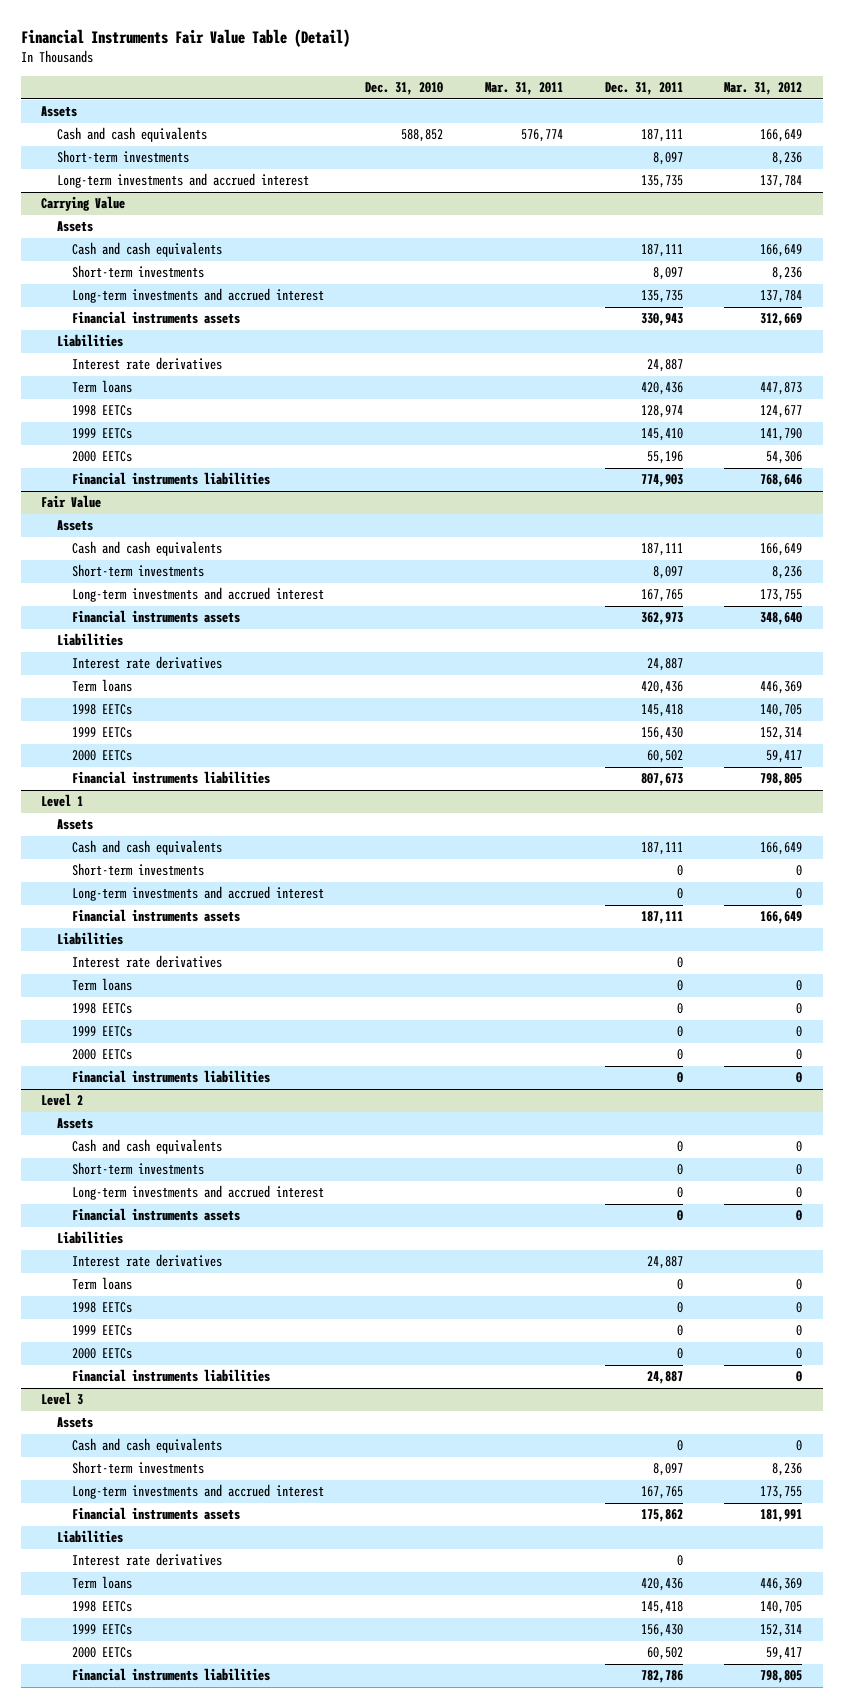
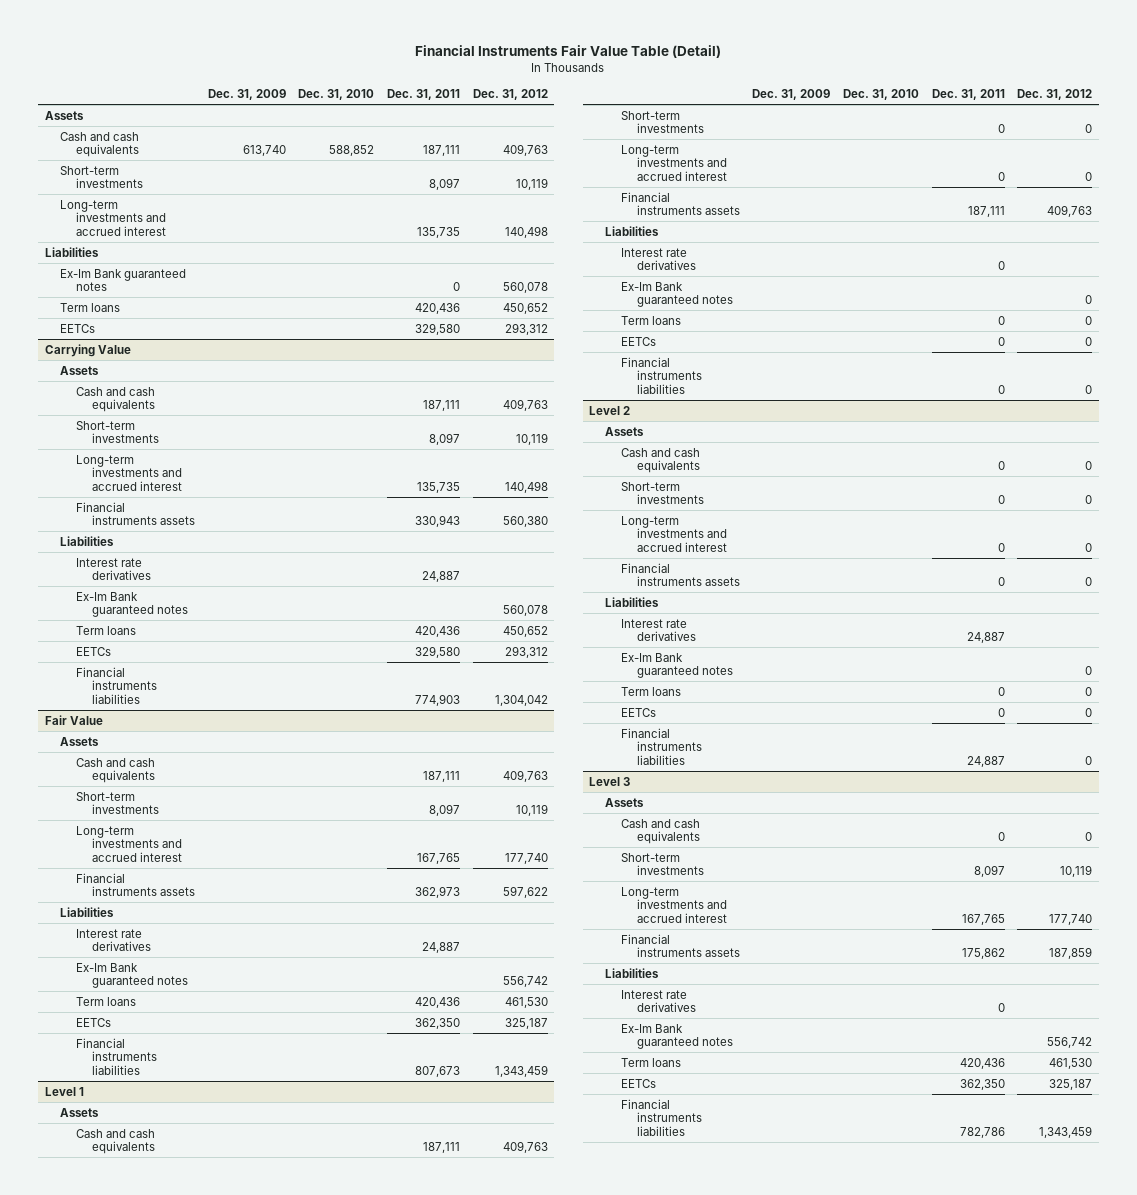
- | Dec. 31, 2010 | Mar. 31, 2011 | Dec. 31, 2011 | Mar. 31, 2012
+ | Dec. 31, 2009 | Dec. 31, 2010 | Dec. 31, 2011 | Dec. 31, 2012
+ Liabilities
+ Ex-Im Bank guaranteed notes | | | 0 | 560,078
+ Term loans | | | 420,436 | 450,652
+ EETCs | | | 329,580 | 293,312
@ Carrying Value
+ Ex-Im Bank guaranteed notes | | | | 560,078
- 1998 EETCs | | | 128,974 | 124,677
- 1999 EETCs | | | 145,410 | 141,790
- 2000 EETCs | | | 55,196 | 54,306
+ EETCs | | | 329,580 | 293,312
@ Fair Value
+ Ex-Im Bank guaranteed notes | | | | 556,742
- 1998 EETCs | | | 145,418 | 140,705
- 1999 EETCs | | | 156,430 | 152,314
- 2000 EETCs | | | 60,502 | 59,417
+ EETCs | | | 362,350 | 325,187
@ Level 1
+ Ex-Im Bank guaranteed notes | | | | 0
- 1998 EETCs | | | 0 | 0
- 1999 EETCs | | | 0 | 0
- 2000 EETCs | | | 0 | 0
+ EETCs | | | 0 | 0
@ Level 2
+ Ex-Im Bank guaranteed notes | | | | 0
- 1998 EETCs | | | 0 | 0
- 1999 EETCs | | | 0 | 0
- 2000 EETCs | | | 0 | 0
+ EETCs | | | 0 | 0
@ Level 3
+ Ex-Im Bank guaranteed notes | | | | 556,742
- 1998 EETCs | | | 145,418 | 140,705
- 1999 EETCs | | | 156,430 | 152,314
- 2000 EETCs | | | 60,502 | 59,417
+ EETCs | | | 362,350 | 325,187

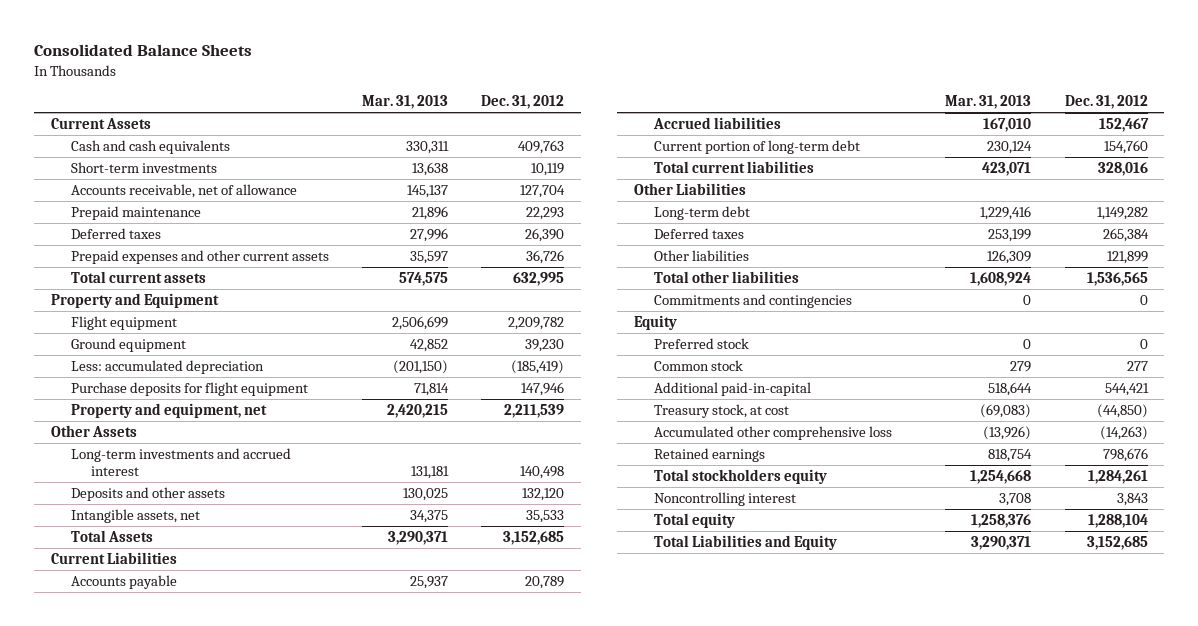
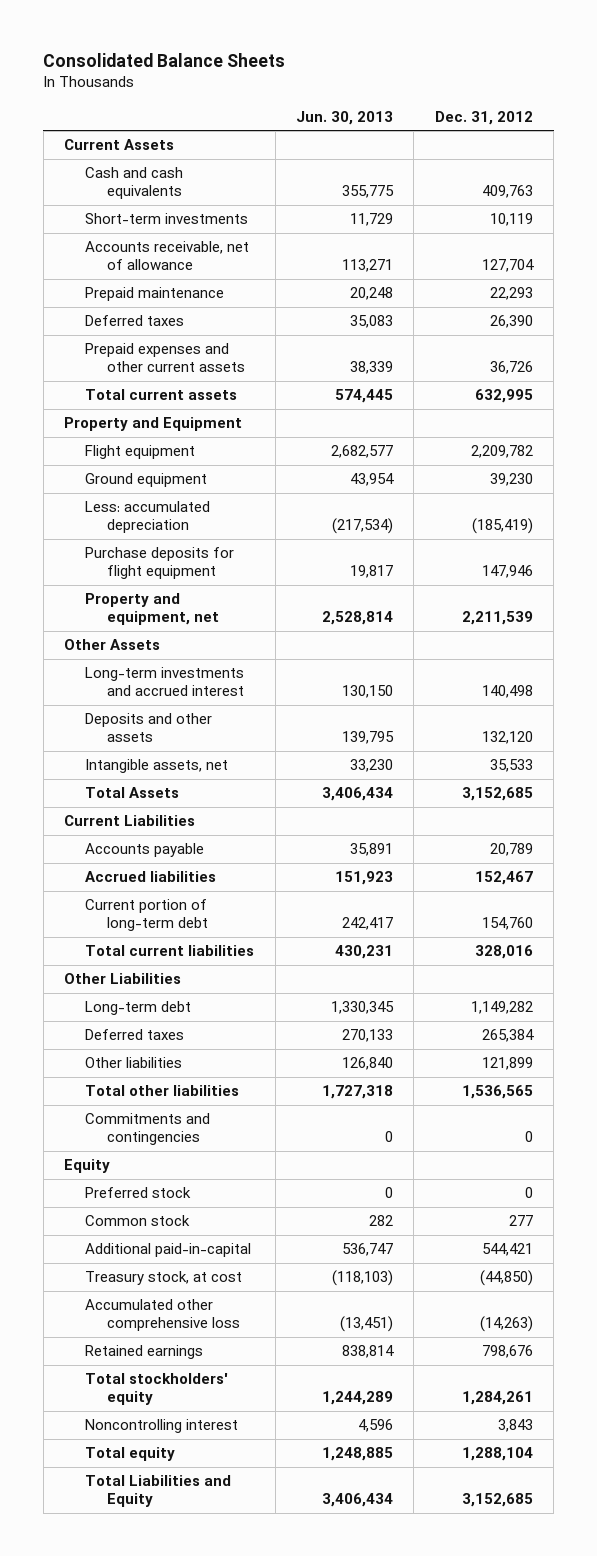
- | Mar. 31, 2013 | Dec. 31, 2012
+ | Jun. 30, 2013 | Dec. 31, 2012
- Total stockholders equity | 1,254,668 | 1,284,261
+ Total stockholders' equity | 1,244,289 | 1,284,261

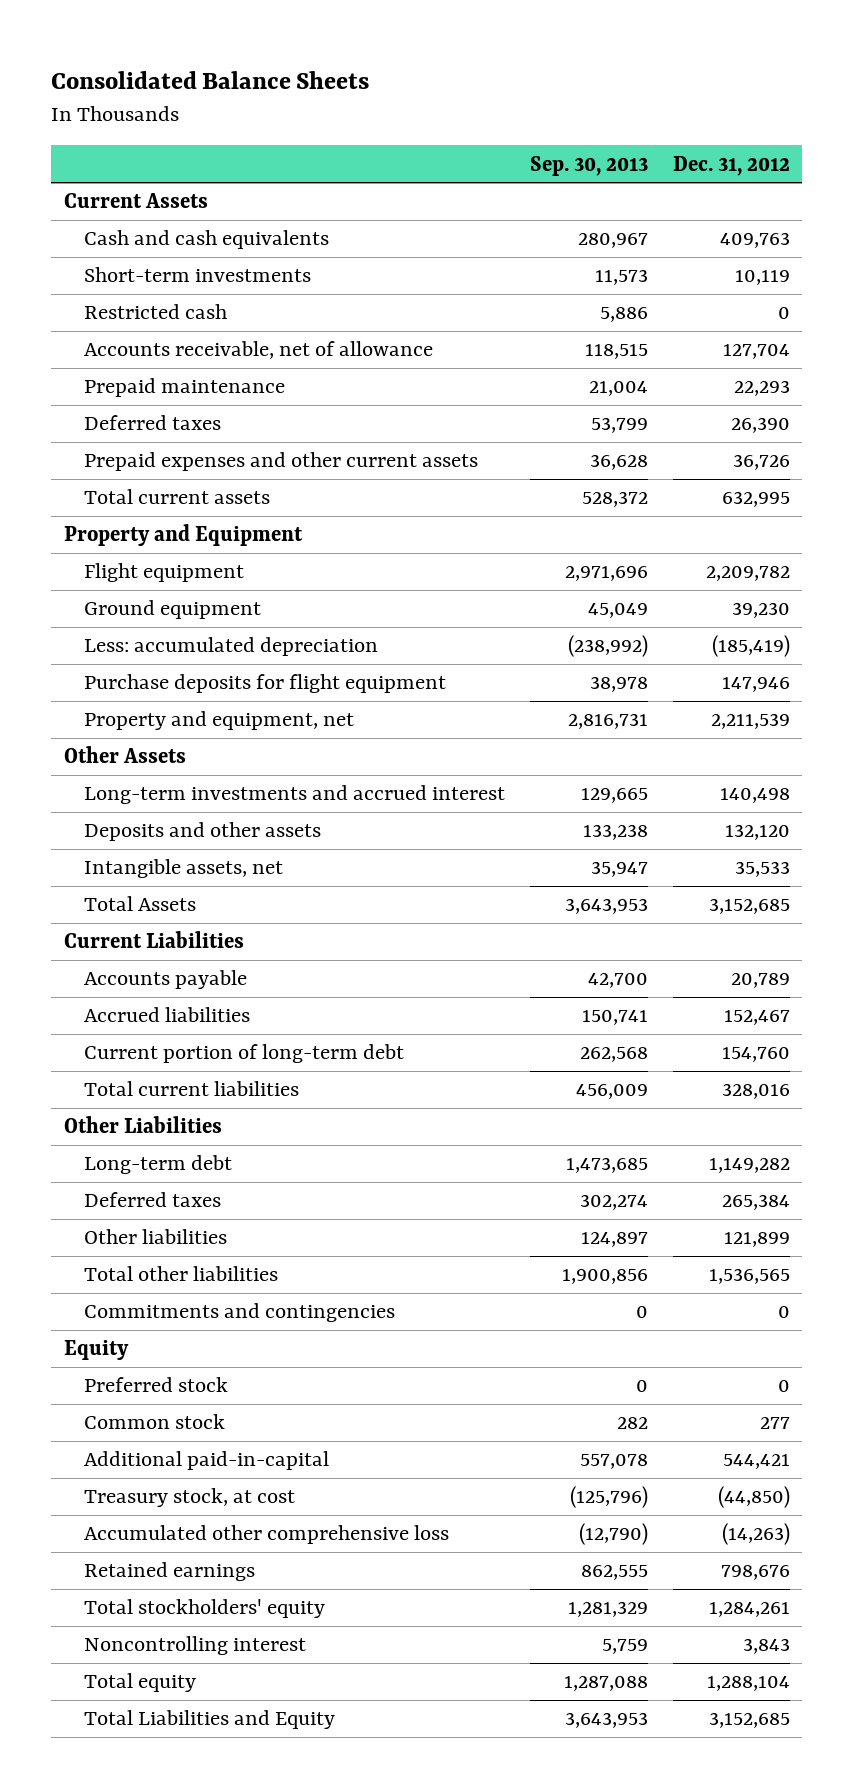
- | Jun. 30, 2013 | Dec. 31, 2012
+ | Sep. 30, 2013 | Dec. 31, 2012
+ Restricted cash | 5,886 | 0

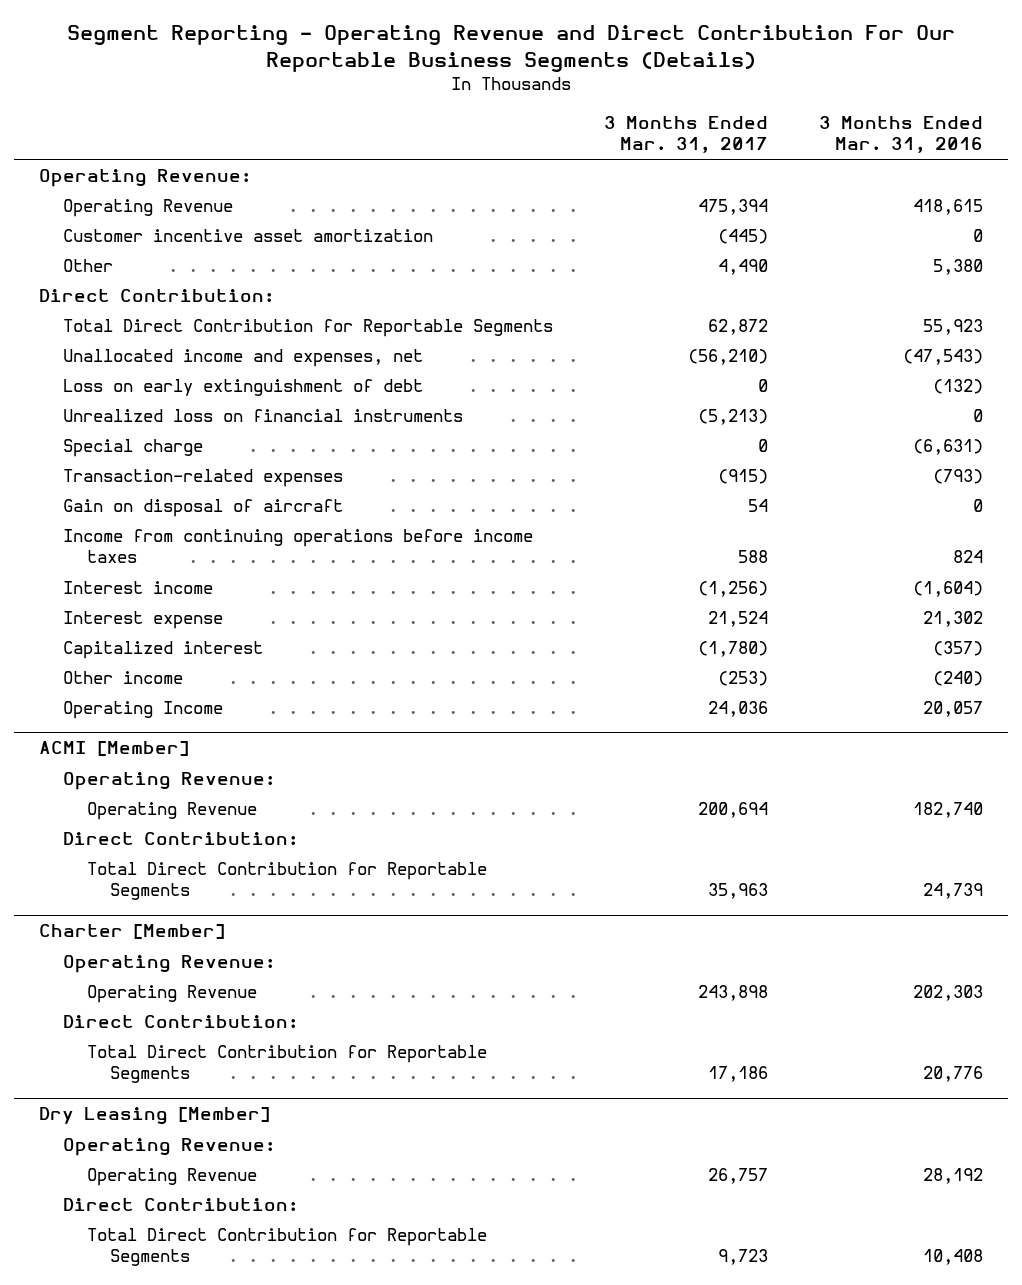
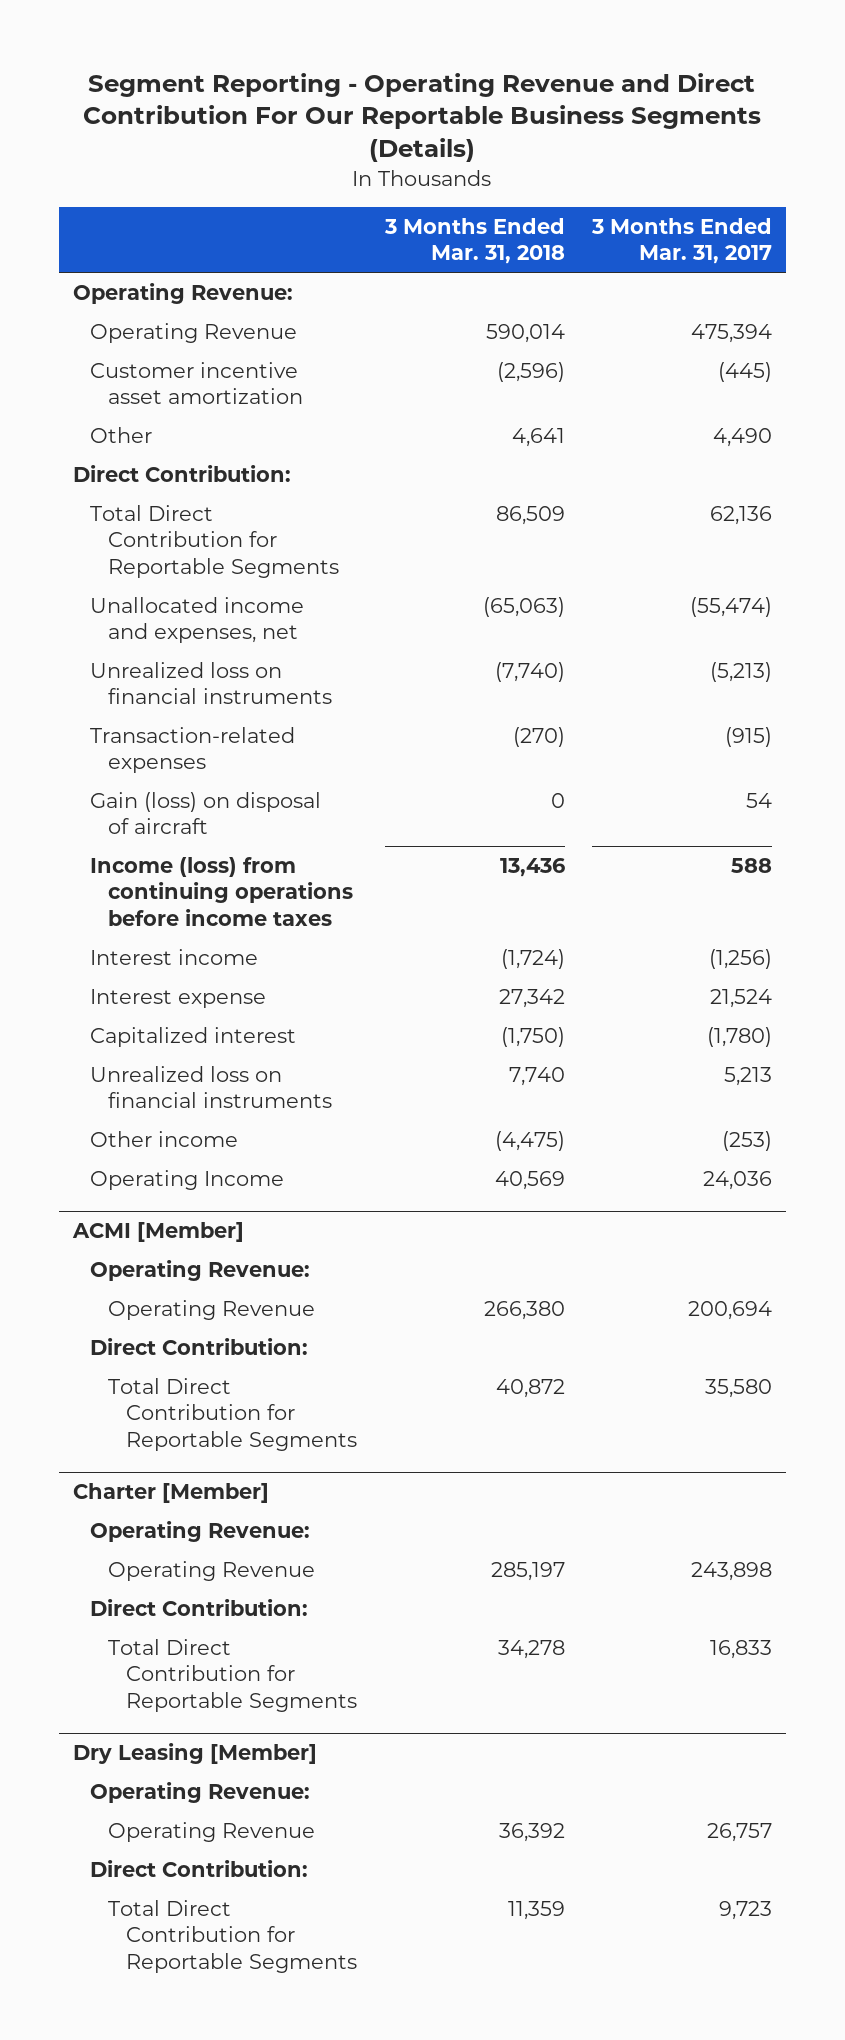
- | 3 Months Ended Mar. 31, 2017 | 3 Months Ended Mar. 31, 2016
+ | 3 Months Ended Mar. 31, 2018 | 3 Months Ended Mar. 31, 2017
- Total Direct Contribution for Reportable Segments | 62,872 | 55,923
- Unallocated income and expenses, net | (56,210) | (47,543)
- Loss on early extinguishment of debt | 0 | (132)
+ Total Direct Contribution for Reportable Segments | 86,509 | 62,136
+ Unallocated income and expenses, net | (65,063) | (55,474)
- Special charge | 0 | (6,631)
- Gain on disposal of aircraft | 54 | 0
- Income from continuing operations before income taxes | 588 | 824
+ Gain (loss) on disposal of aircraft | 0 | 54
+ Income (loss) from continuing operations before income taxes | 13,436 | 588
+ Unrealized loss on financial instruments | 7,740 | 5,213
@ ACMI [Member]
- Total Direct Contribution for Reportable Segments | 35,963 | 24,739
+ Total Direct Contribution for Reportable Segments | 40,872 | 35,580
@ Charter [Member]
- Total Direct Contribution for Reportable Segments | 17,186 | 20,776
+ Total Direct Contribution for Reportable Segments | 34,278 | 16,833

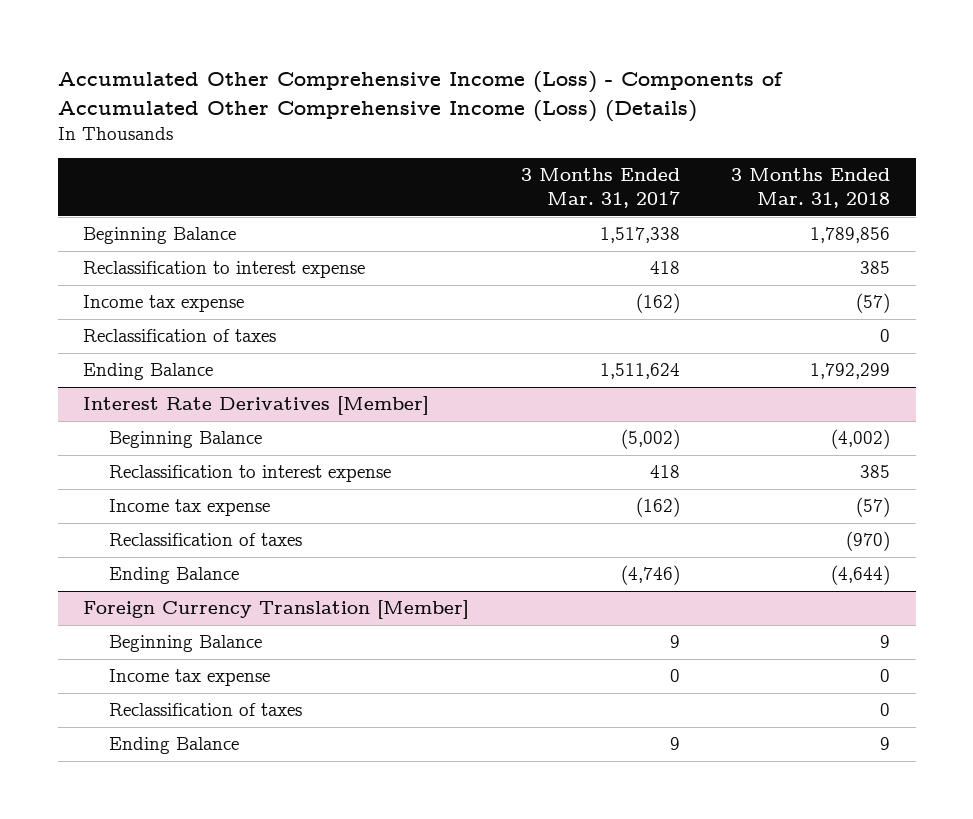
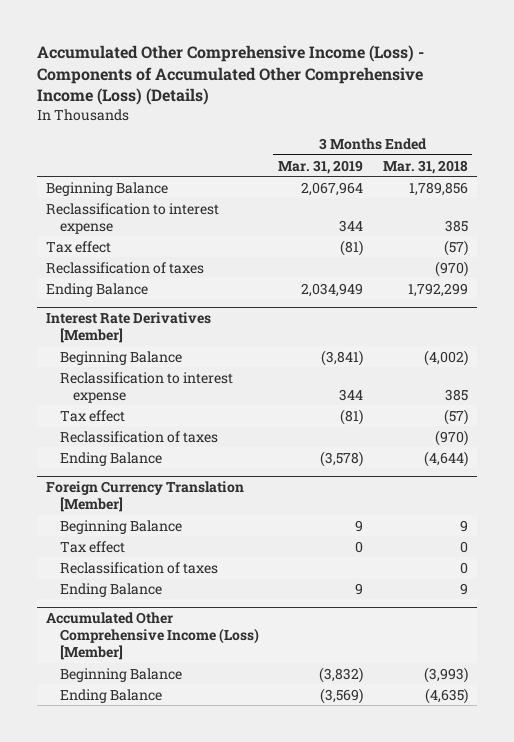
- | 3 Months Ended Mar. 31, 2017 | 3 Months Ended Mar. 31, 2018
+ | 3 Months Ended Mar. 31, 2019 | 3 Months Ended Mar. 31, 2018
- Income tax expense | (162) | (57)
- Reclassification of taxes | | 0
+ Tax effect | (81) | (57)
+ Reclassification of taxes | | (970)
@ Interest Rate Derivatives [Member]
- Income tax expense | (162) | (57)
+ Tax effect | (81) | (57)
@ Foreign Currency Translation [Member]
- Income tax expense | 0 | 0
+ Tax effect | 0 | 0
+ Accumulated Other Comprehensive Income (Loss) [Member]
+ Beginning Balance | (3,832) | (3,993)
+ Ending Balance | (3,569) | (4,635)

